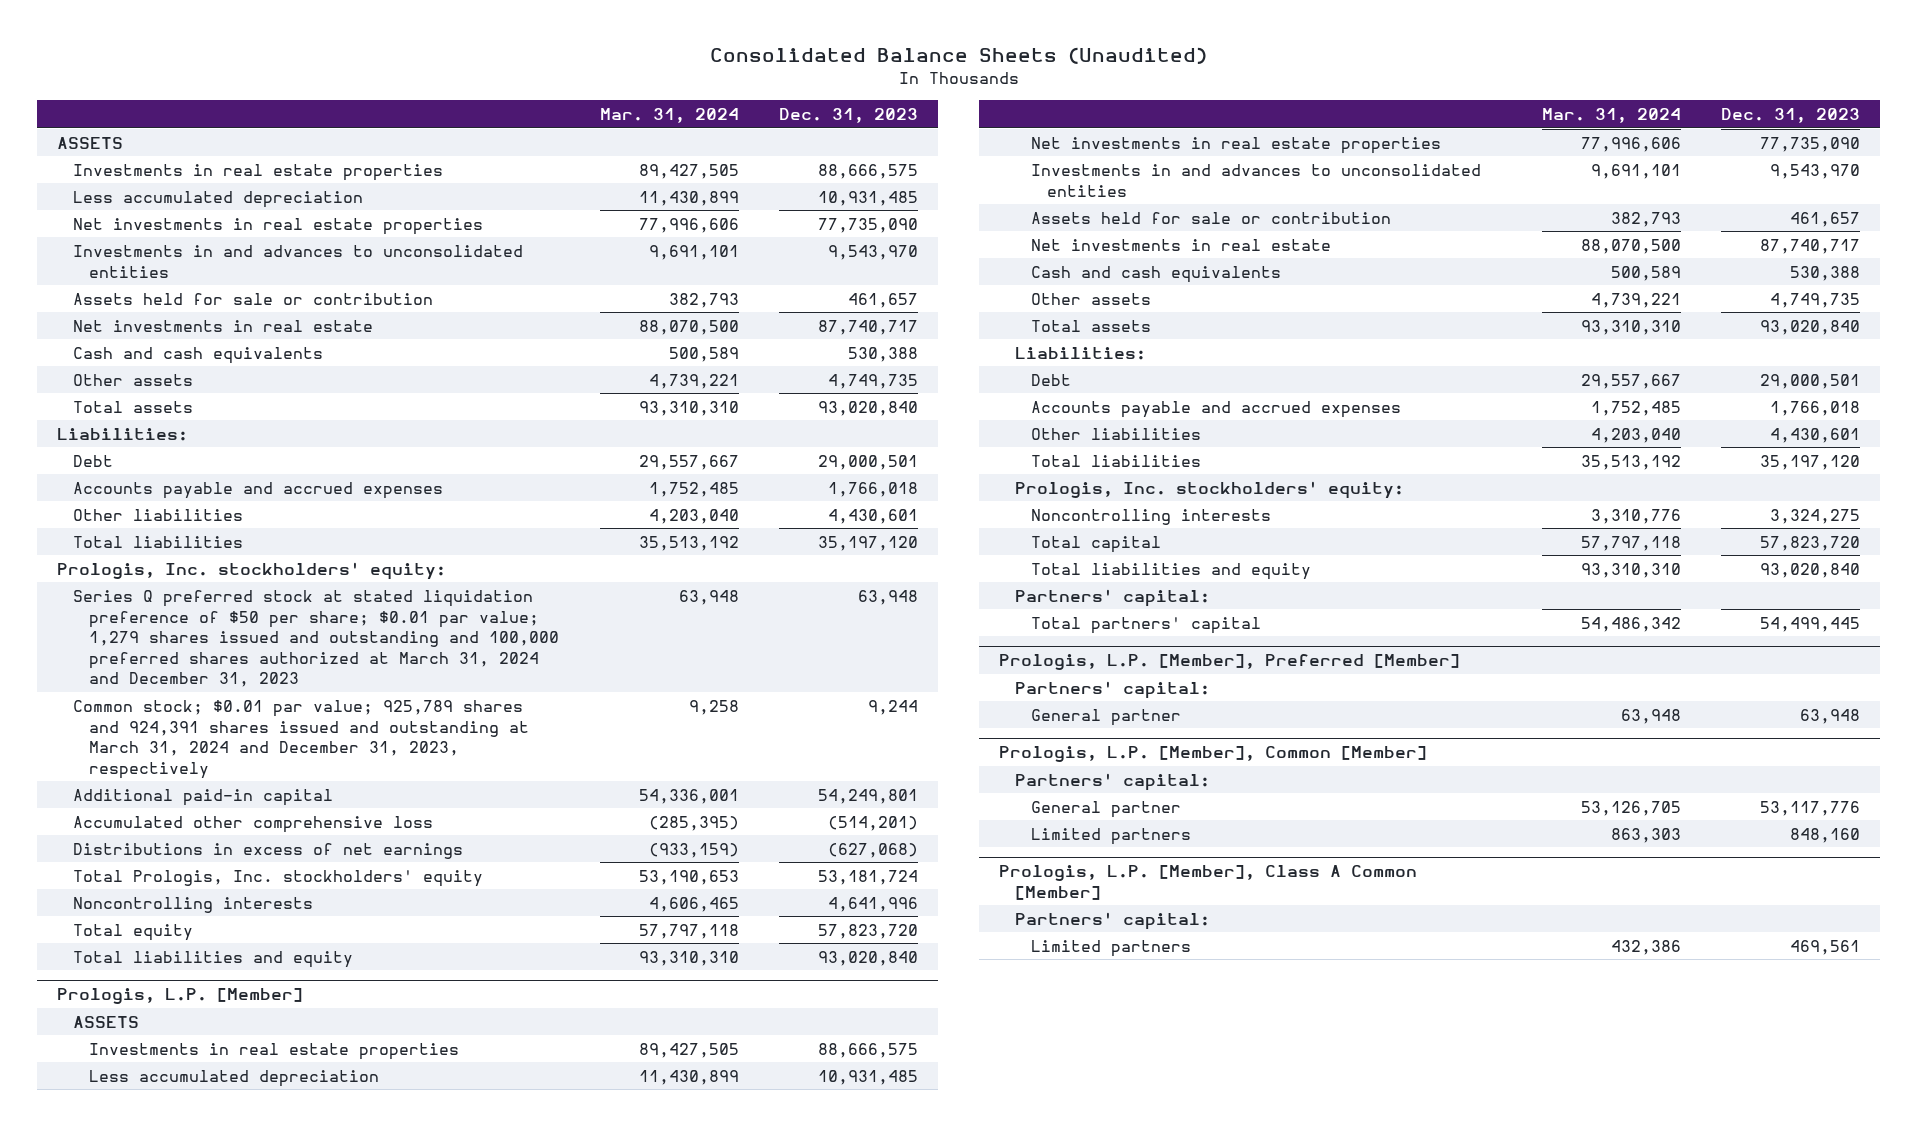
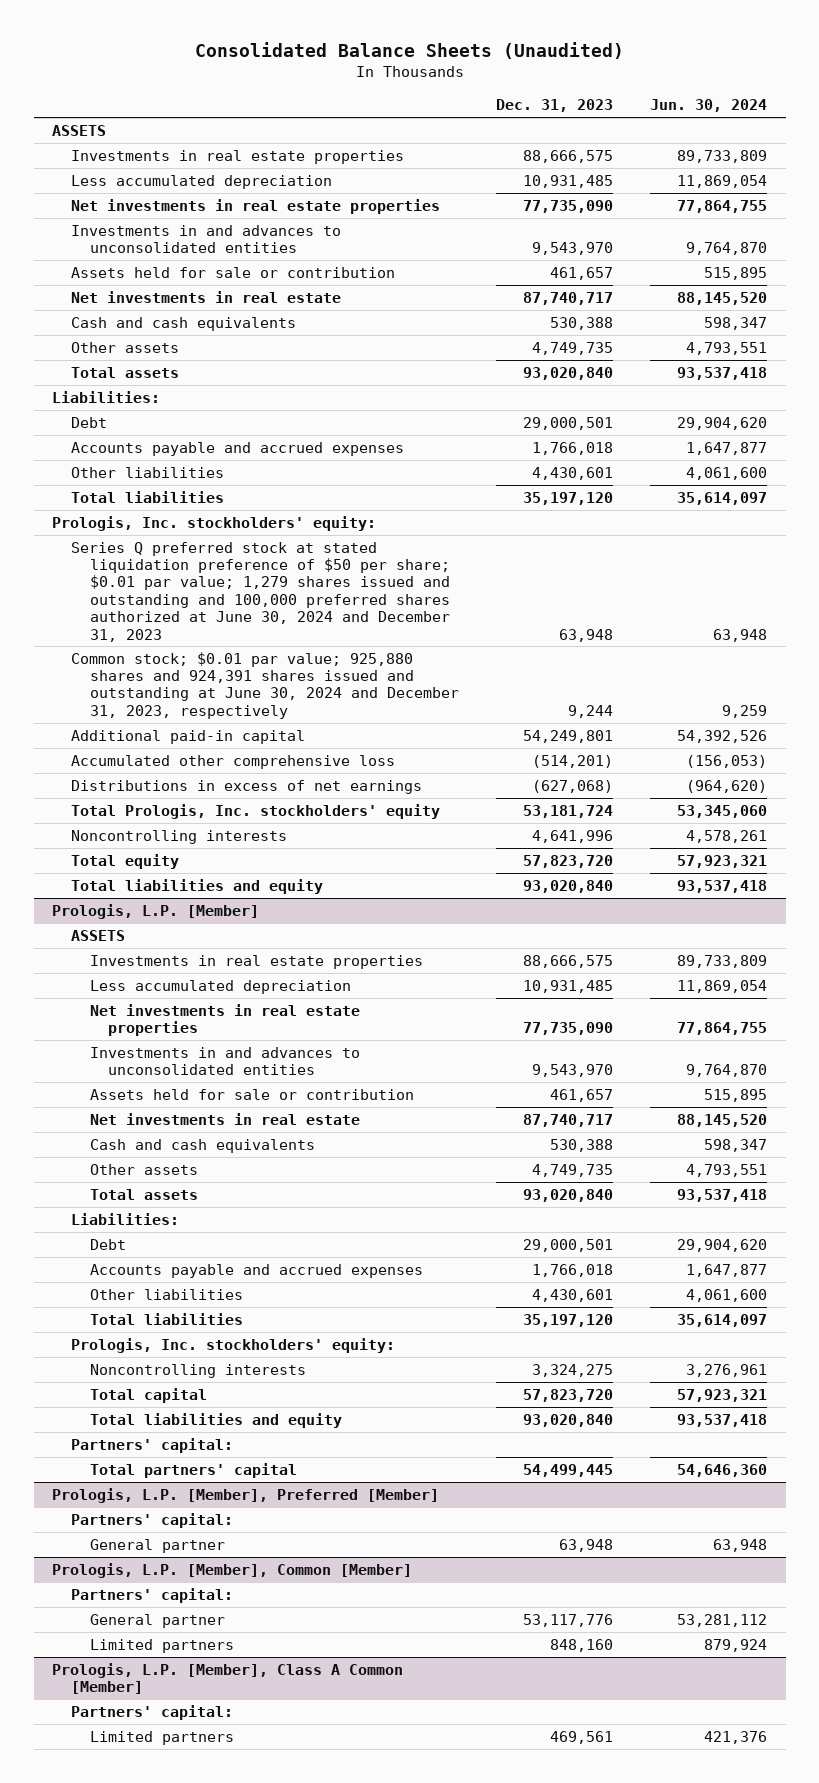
- | Mar. 31, 2024 | Dec. 31, 2023
+ | Dec. 31, 2023 | Jun. 30, 2024
- Series Q preferred stock at stated liquidation preference of $50 per share; $0.01 par value; 1,279 shares issued and outstanding and 100,000 preferred shares authorized at March 31, 2024 and December 31, 2023 | 63,948 | 63,948
- Common stock; $0.01 par value; 925,789 shares and 924,391 shares issued and outstanding at March 31, 2024 and December 31, 2023, respectively | 9,258 | 9,244
+ Series Q preferred stock at stated liquidation preference of $50 per share; $0.01 par value; 1,279 shares issued and outstanding and 100,000 preferred shares authorized at June 30, 2024 and December 31, 2023 | 63,948 | 63,948
+ Common stock; $0.01 par value; 925,880 shares and 924,391 shares issued and outstanding at June 30, 2024 and December 31, 2023, respectively | 9,244 | 9,259

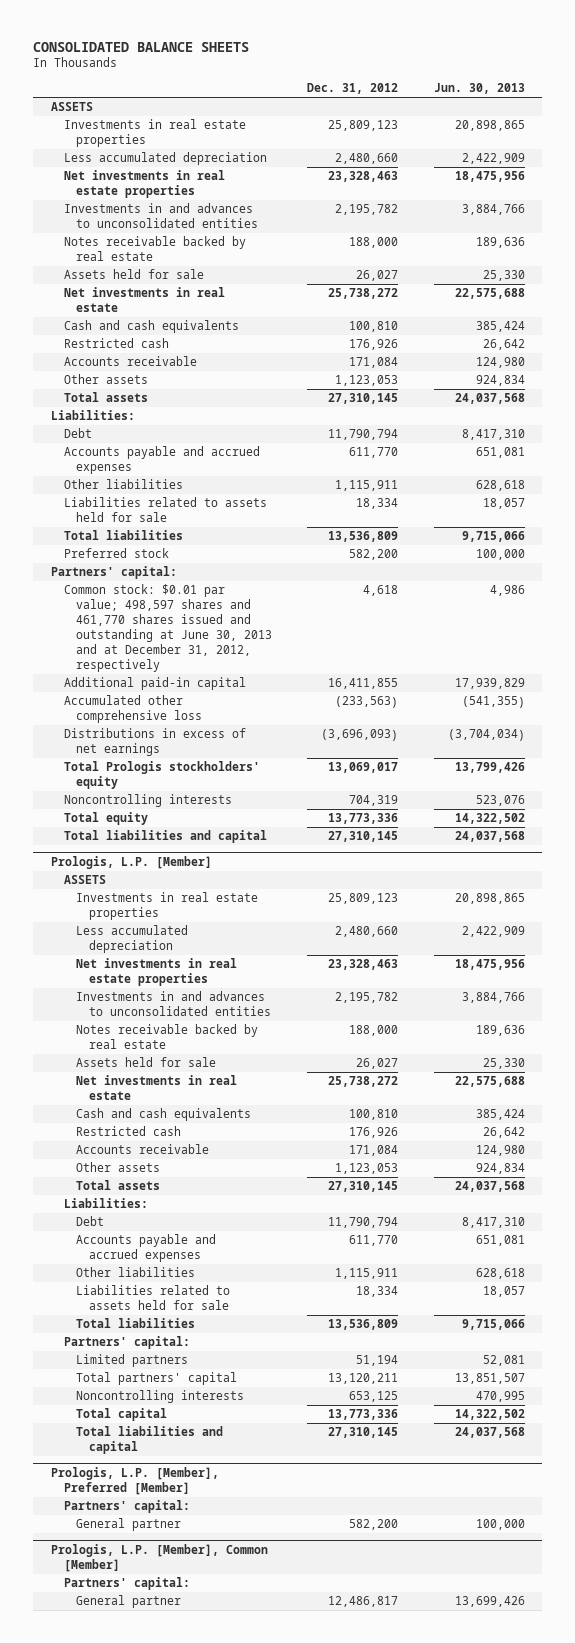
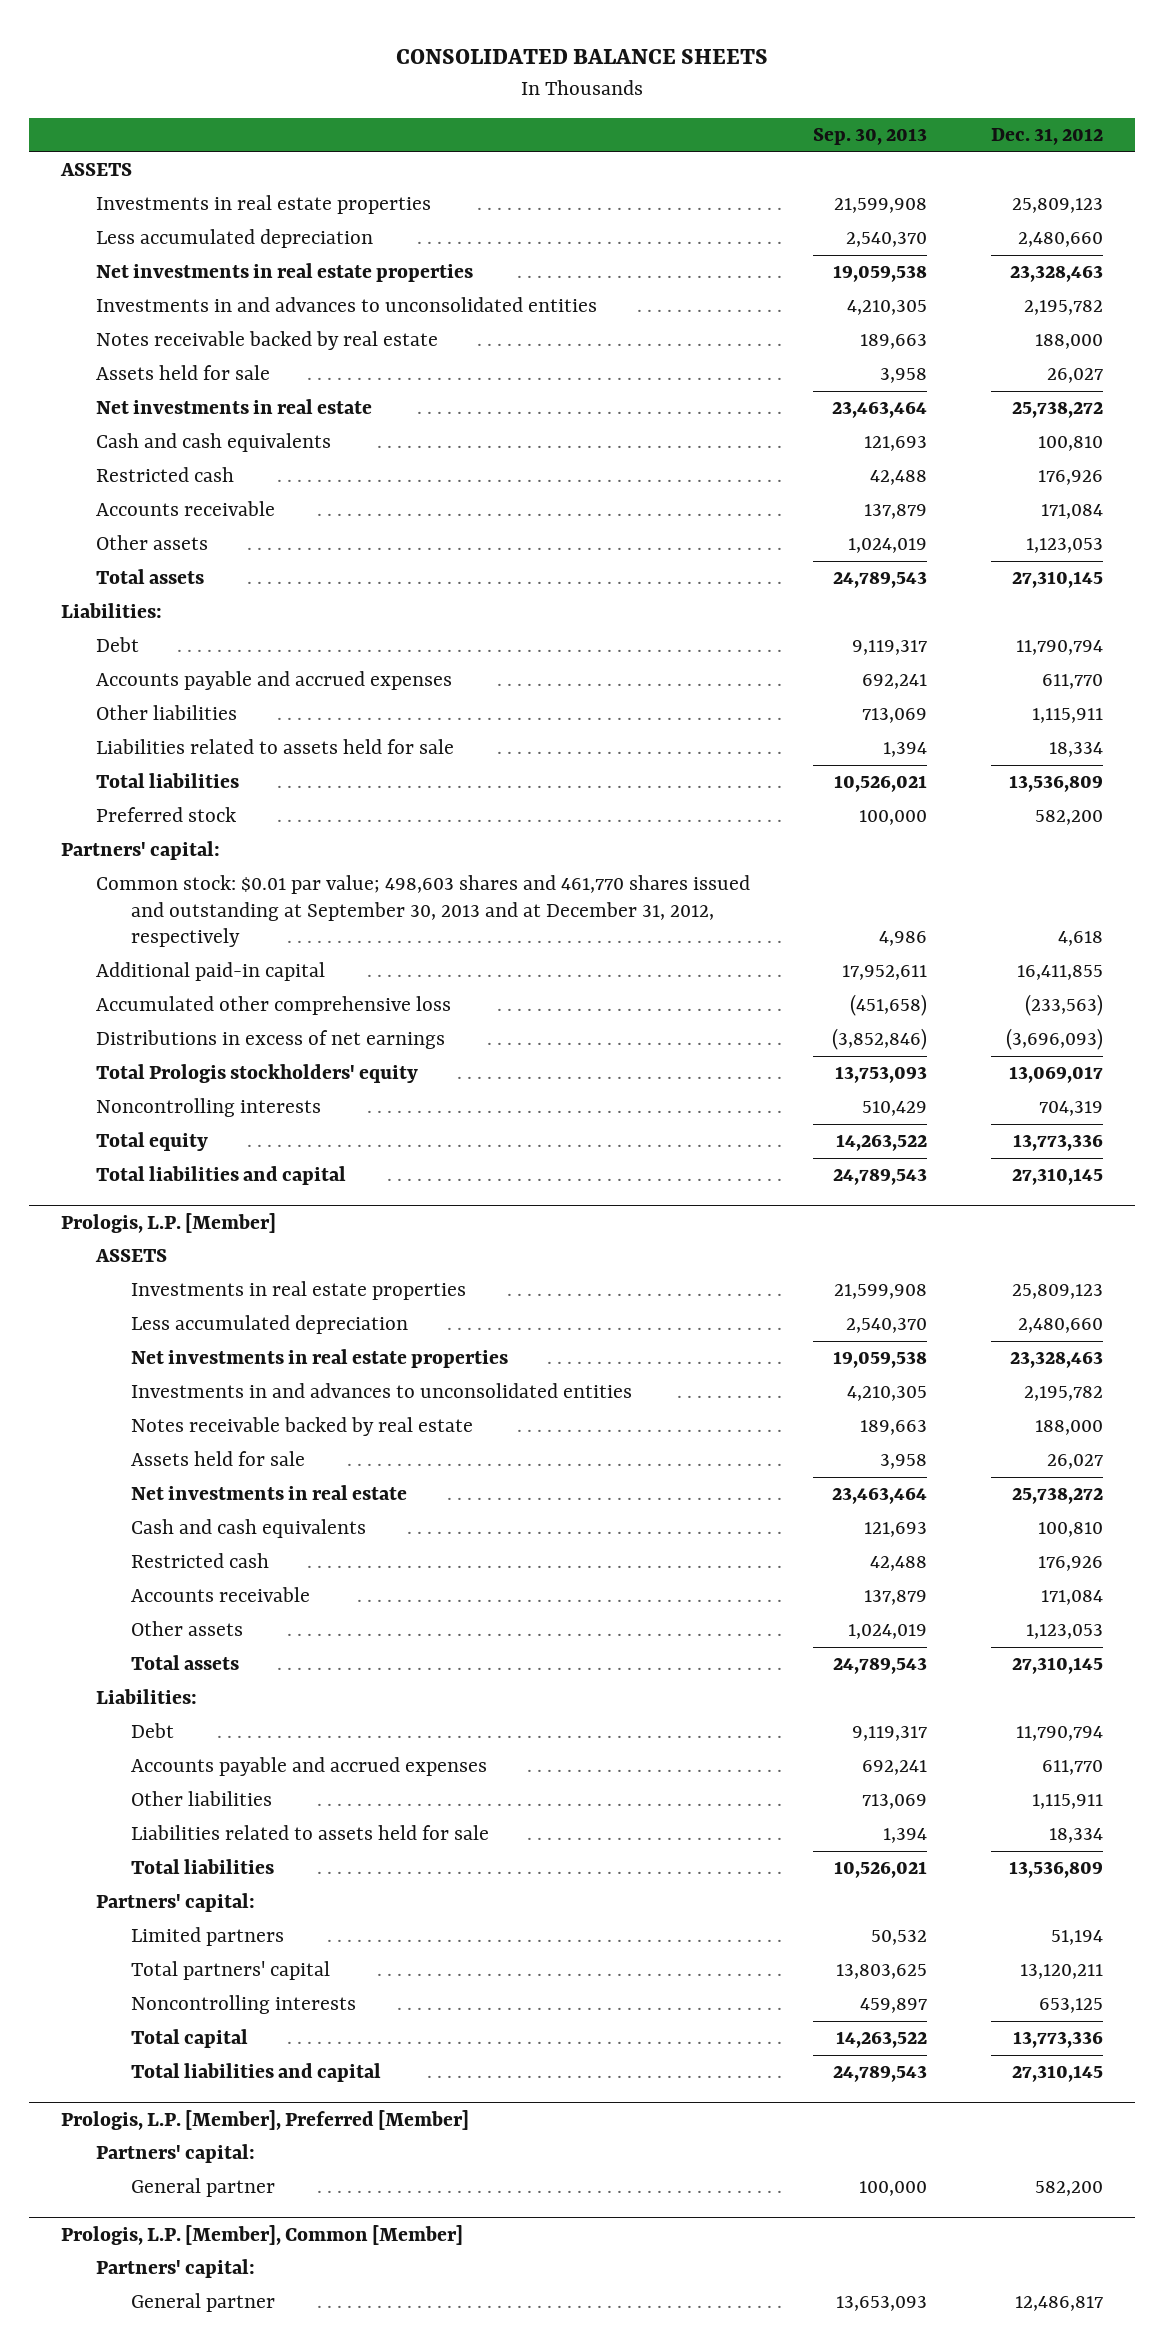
- | Dec. 31, 2012 | Jun. 30, 2013
+ | Sep. 30, 2013 | Dec. 31, 2012
- Common stock: $0.01 par value; 498,597 shares and 461,770 shares issued and outstanding at June 30, 2013 and at December 31, 2012, respectively | 4,618 | 4,986
+ Common stock: $0.01 par value; 498,603 shares and 461,770 shares issued and outstanding at September 30, 2013 and at December 31, 2012, respectively | 4,986 | 4,618

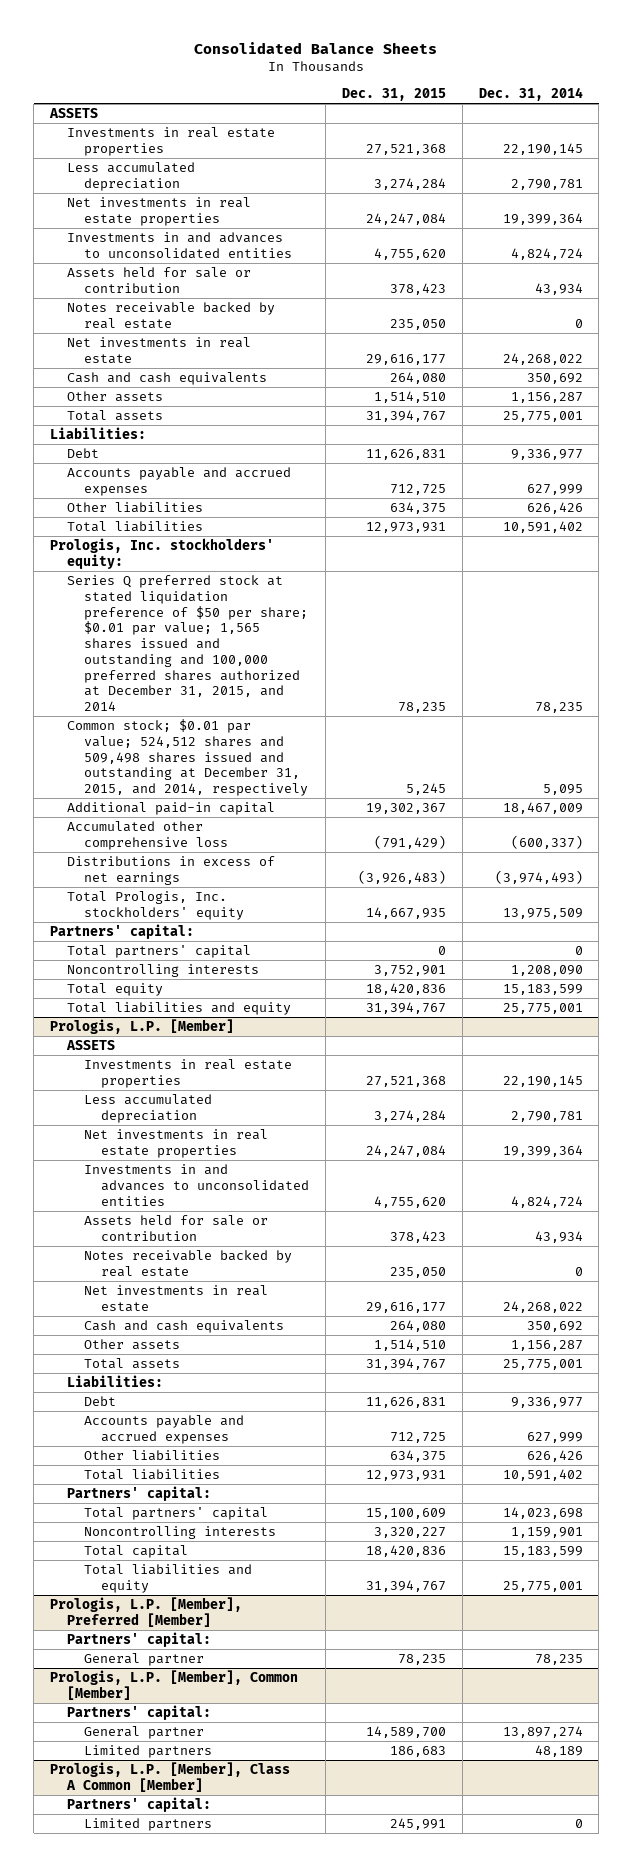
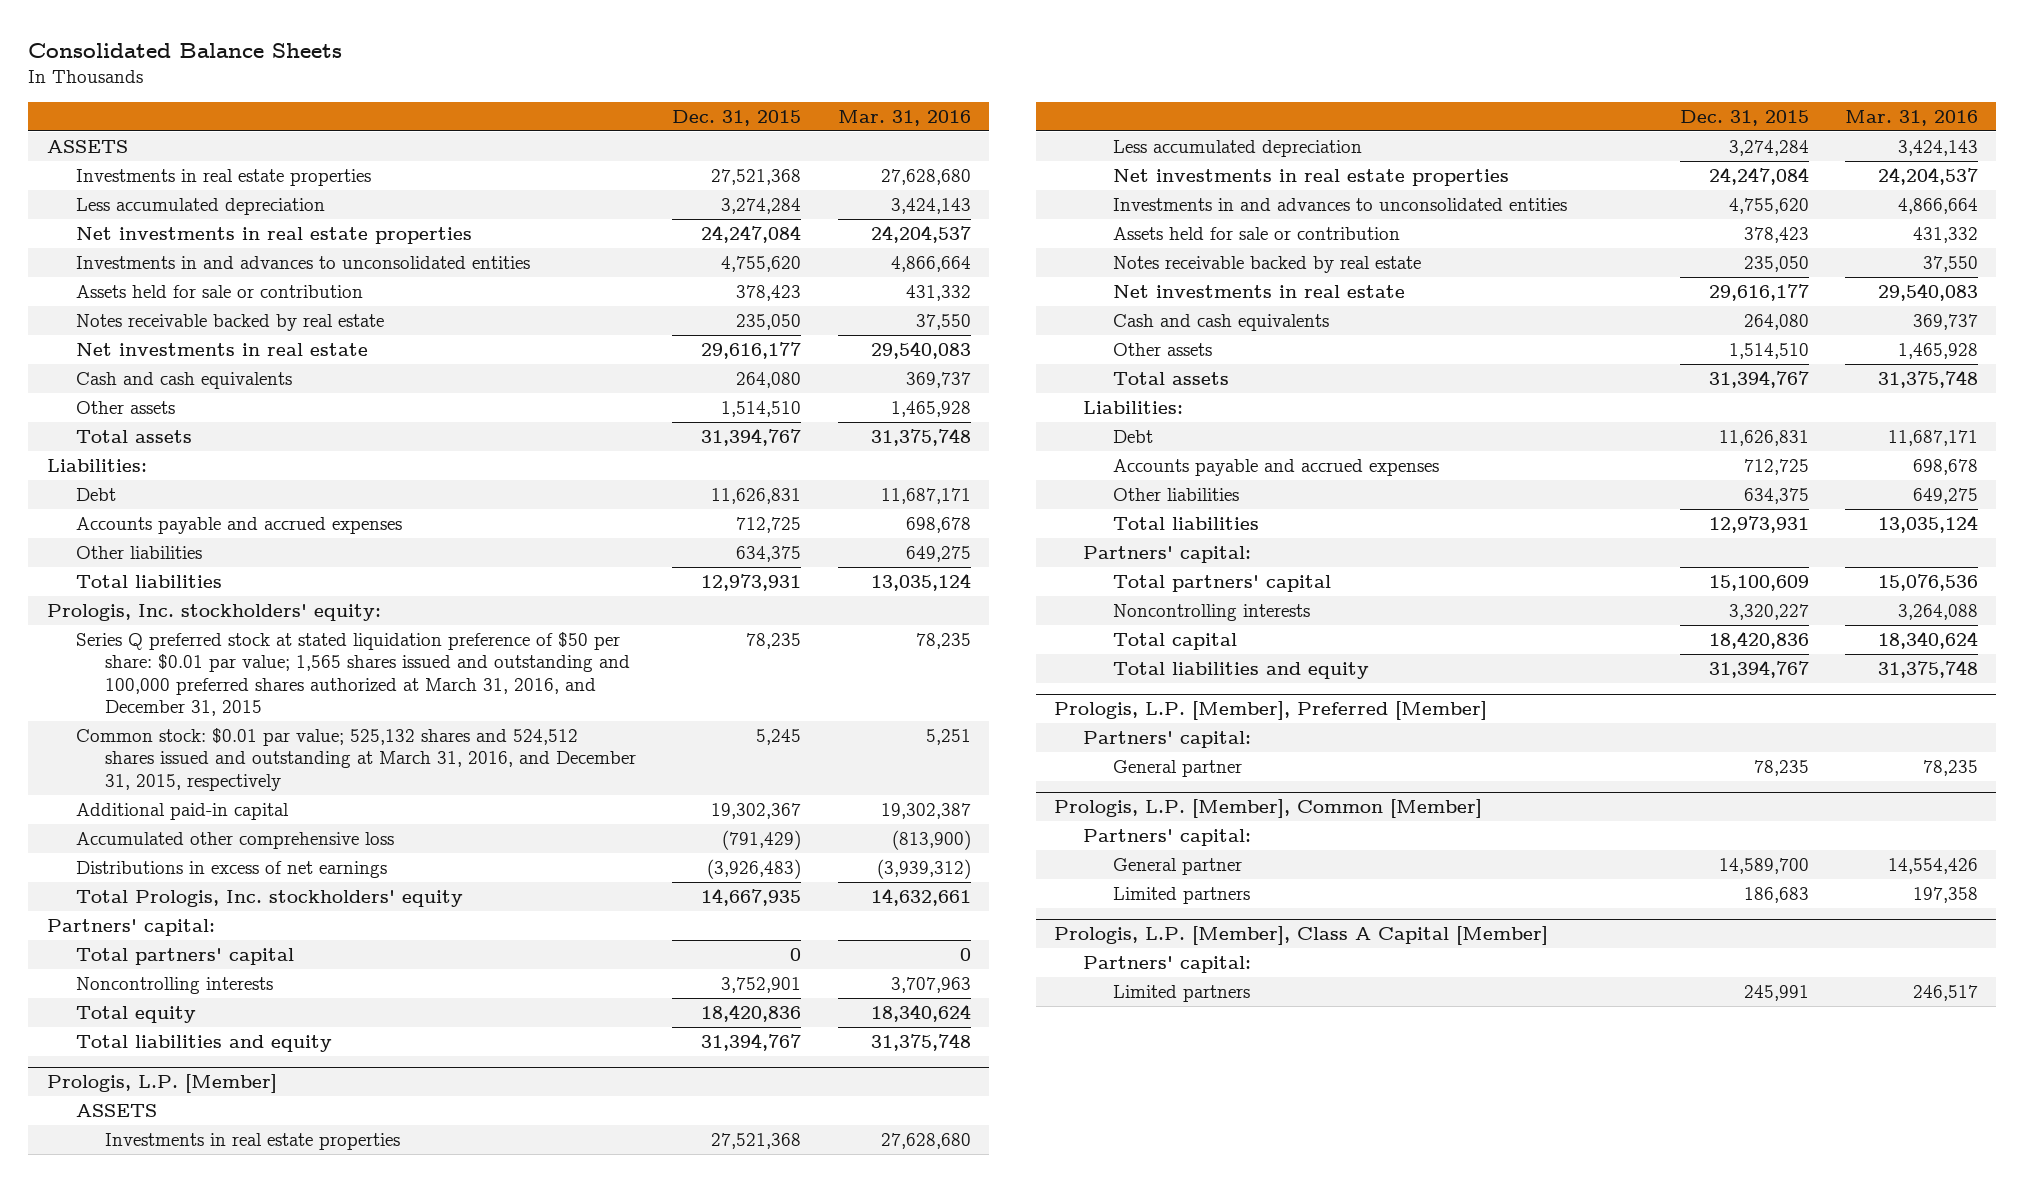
- | Dec. 31, 2015 | Dec. 31, 2014
+ | Dec. 31, 2015 | Mar. 31, 2016
- Series Q preferred stock at stated liquidation preference of $50 per share; $0.01 par value; 1,565 shares issued and outstanding and 100,000 preferred shares authorized at December 31, 2015, and 2014 | 78,235 | 78,235
- Common stock; $0.01 par value; 524,512 shares and 509,498 shares issued and outstanding at December 31, 2015, and 2014, respectively | 5,245 | 5,095
+ Series Q preferred stock at stated liquidation preference of $50 per share: $0.01 par value; 1,565 shares issued and outstanding and 100,000 preferred shares authorized at March 31, 2016, and December 31, 2015 | 78,235 | 78,235
+ Common stock: $0.01 par value; 525,132 shares and 524,512 shares issued and outstanding at March 31, 2016, and December 31, 2015, respectively | 5,245 | 5,251
- Prologis, L.P. [Member], Class A Common [Member]
+ Prologis, L.P. [Member], Class A Capital [Member]

